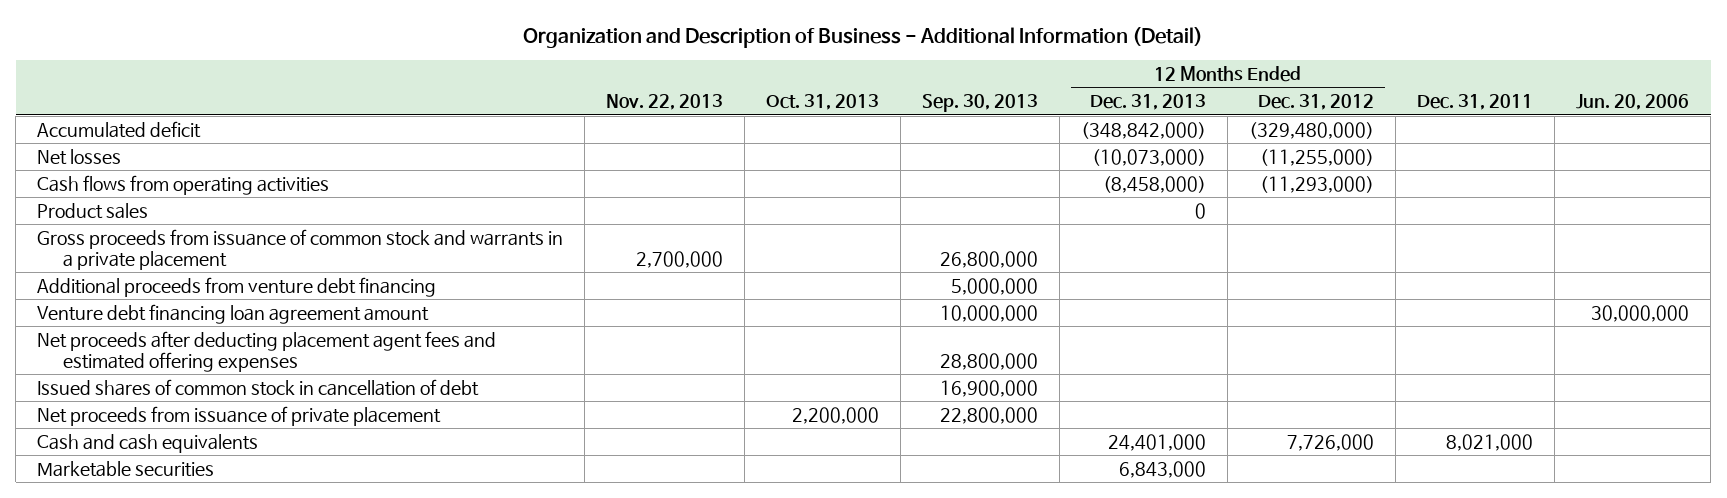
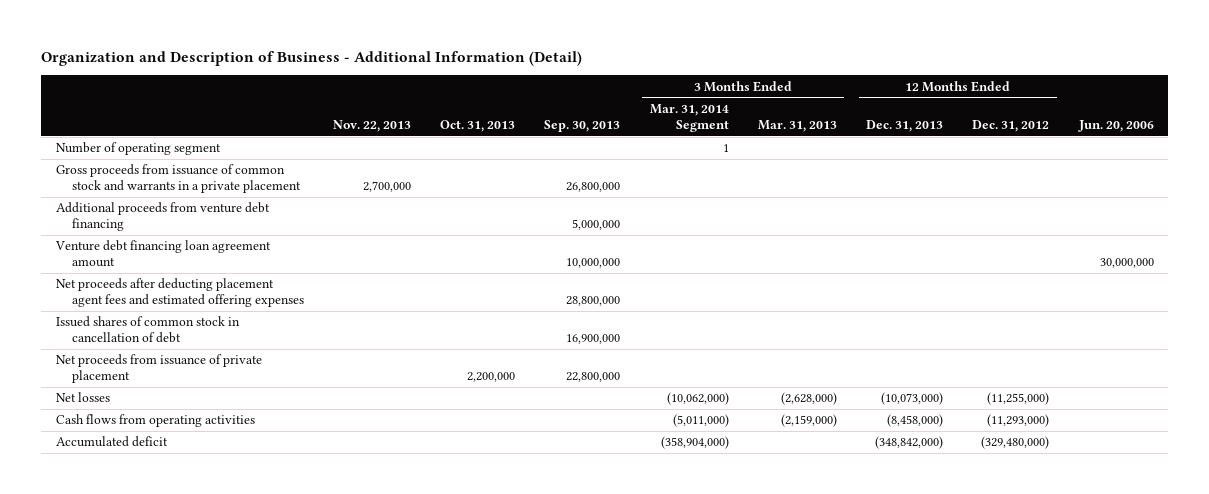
- | Nov. 22, 2013 | Oct. 31, 2013 | Sep. 30, 2013 | 12 Months Ended Dec. 31, 2013 | 12 Months Ended Dec. 31, 2012 | Dec. 31, 2011 | Jun. 20, 2006
+ | Nov. 22, 2013 | Oct. 31, 2013 | Sep. 30, 2013 | 3 Months Ended Mar. 31, 2014 Segment | 3 Months Ended Mar. 31, 2013 | 12 Months Ended Dec. 31, 2013 | 12 Months Ended Dec. 31, 2012 | Jun. 20, 2006
- Product sales | | | | 0 | | |
+ Number of operating segment | | | | 1 | | | |
- Cash and cash equivalents | | | | 24,401,000 | 7,726,000 | 8,021,000 |
- Marketable securities | | | | 6,843,000 | | |
moved down: Net losses | | | | (10,062,000) | (2,628,000) | (10,073,000) | (11,255,000) |
moved down: Cash flows from operating activities | | | | (5,011,000) | (2,159,000) | (8,458,000) | (11,293,000) |
moved down: Accumulated deficit | | | | (358,904,000) | | (348,842,000) | (329,480,000) |

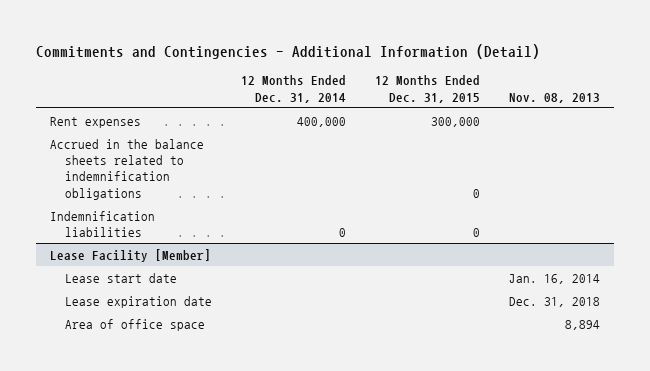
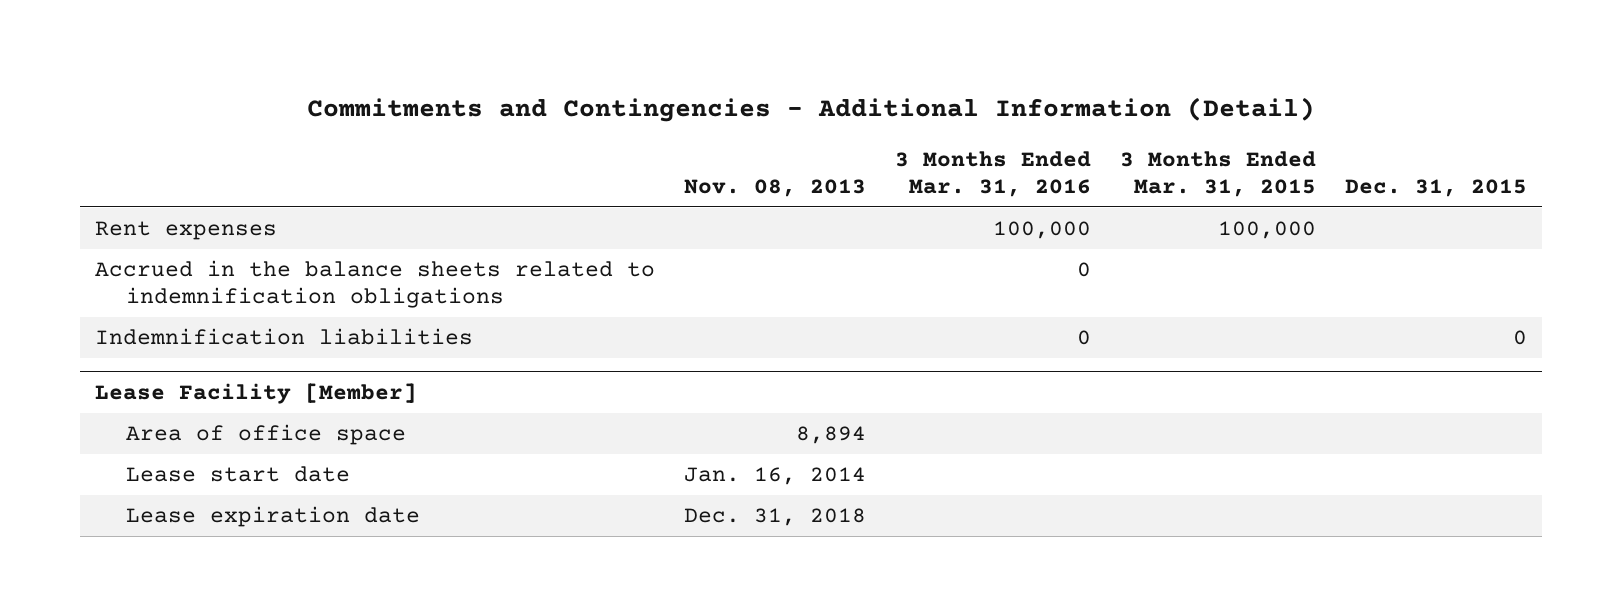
- | 12 Months Ended Dec. 31, 2014 | 12 Months Ended Dec. 31, 2015 | Nov. 08, 2013
+ | Nov. 08, 2013 | 3 Months Ended Mar. 31, 2016 | 3 Months Ended Mar. 31, 2015 | Dec. 31, 2015
@ Lease Facility [Member]
moved up: Area of office space | 8,894 | | |

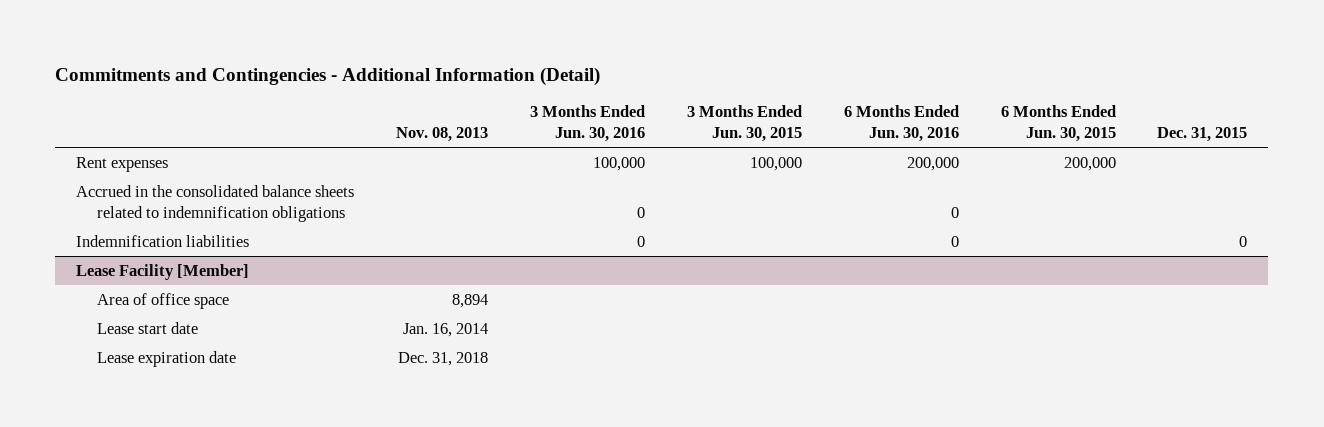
- | Nov. 08, 2013 | 3 Months Ended Mar. 31, 2016 | 3 Months Ended Mar. 31, 2015 | Dec. 31, 2015
+ | Nov. 08, 2013 | 3 Months Ended Jun. 30, 2016 | 3 Months Ended Jun. 30, 2015 | 6 Months Ended Jun. 30, 2016 | 6 Months Ended Jun. 30, 2015 | Dec. 31, 2015
- Accrued in the balance sheets related to indemnification obligations | | 0 | |
+ Accrued in the consolidated balance sheets related to indemnification obligations | | 0 | | 0 | |

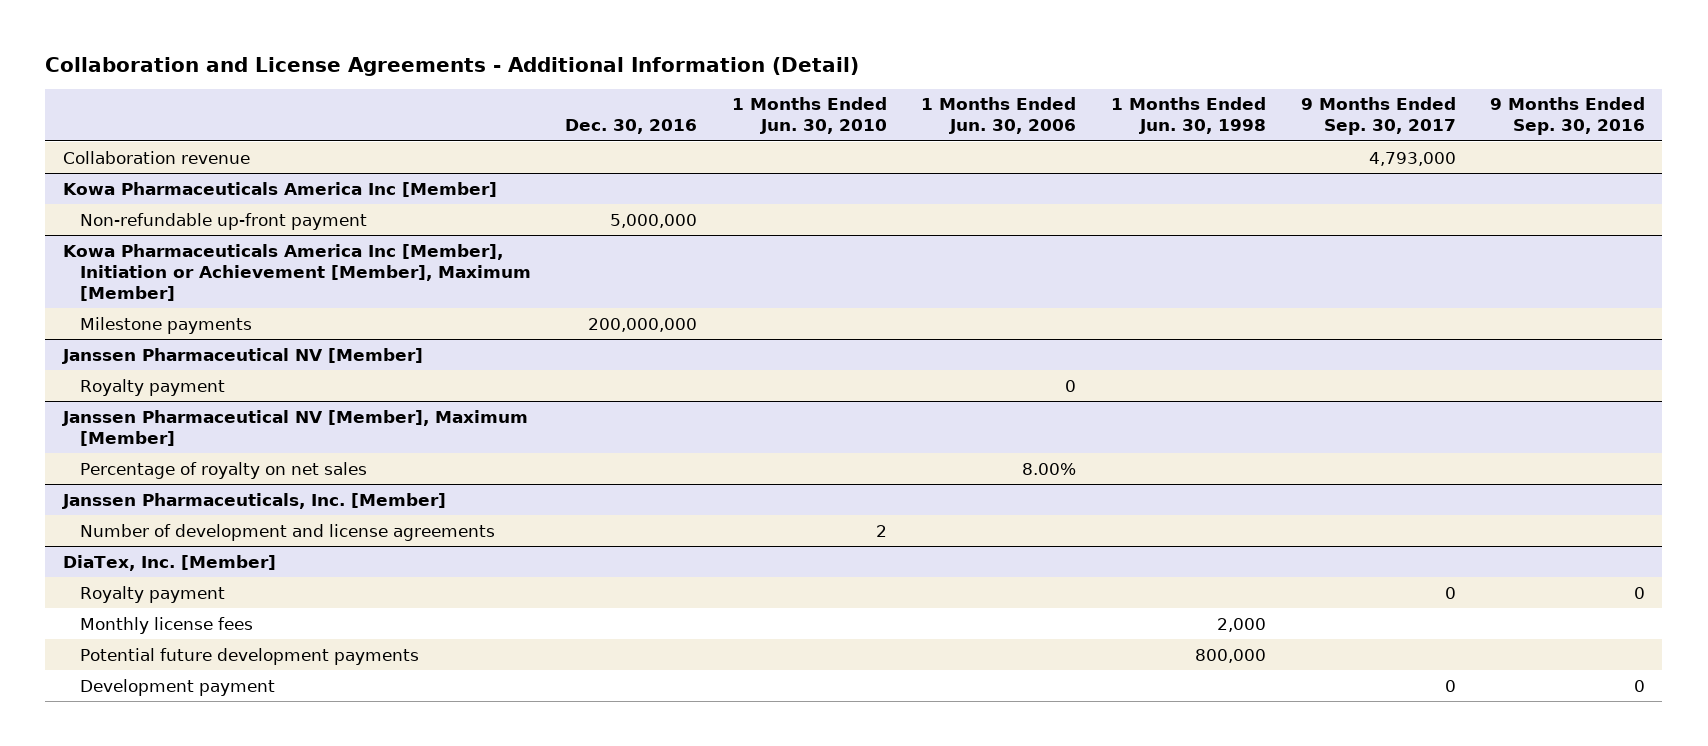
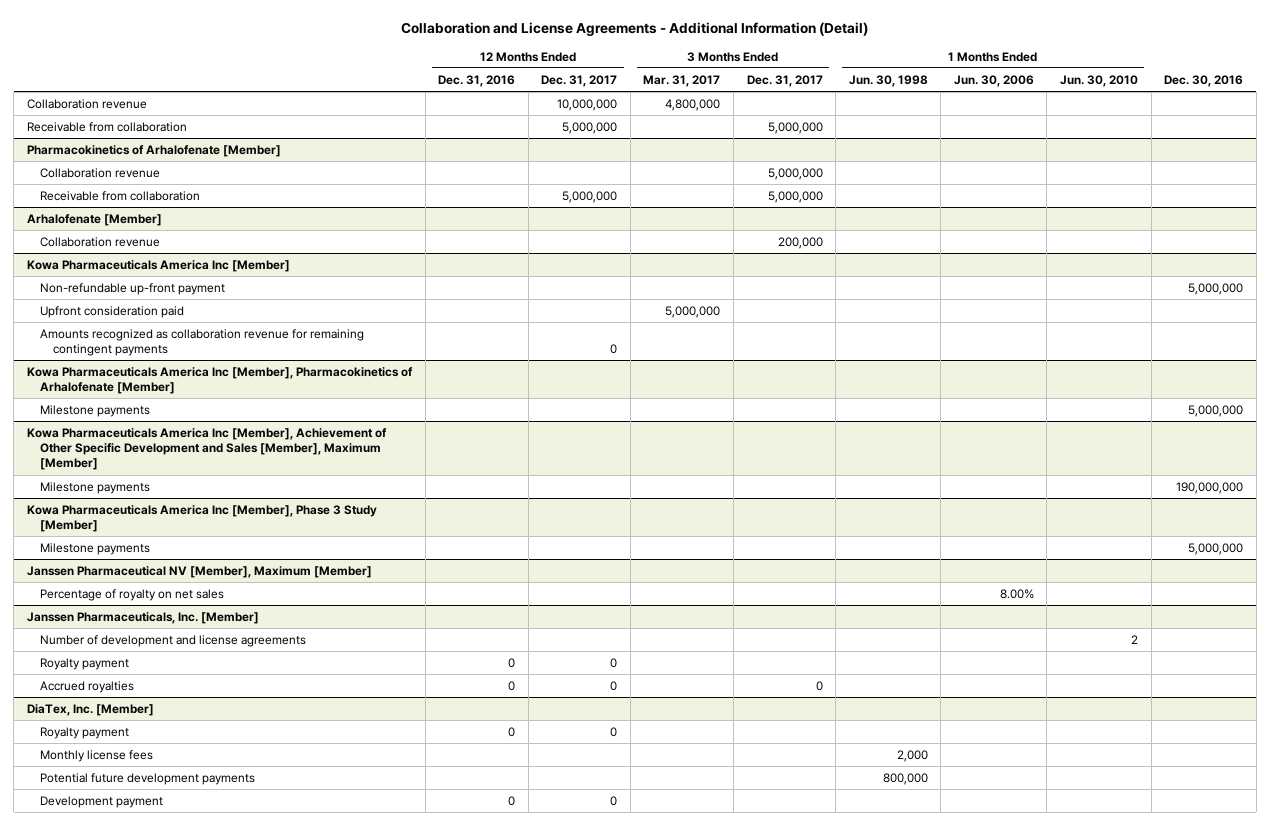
- | Dec. 30, 2016 | 1 Months Ended Jun. 30, 2010 | 1 Months Ended Jun. 30, 2006 | 1 Months Ended Jun. 30, 1998 | 9 Months Ended Sep. 30, 2017 | 9 Months Ended Sep. 30, 2016
+ | 12 Months Ended Dec. 31, 2016 | 12 Months Ended Dec. 31, 2017 | 3 Months Ended Mar. 31, 2017 | 3 Months Ended Dec. 31, 2017 | 1 Months Ended Jun. 30, 1998 | 1 Months Ended Jun. 30, 2006 | 1 Months Ended Jun. 30, 2010 | Dec. 30, 2016
+ Receivable from collaboration | | 5,000,000 | | 5,000,000 | | | |
+ Pharmacokinetics of Arhalofenate [Member]
+ Collaboration revenue | | | | 5,000,000 | | | |
+ Receivable from collaboration | | 5,000,000 | | 5,000,000 | | | |
+ Arhalofenate [Member]
+ Collaboration revenue | | | | 200,000 | | | |
- Kowa Pharmaceuticals America Inc [Member], Initiation or Achievement [Member], Maximum [Member]
- Milestone payments | 200,000,000 | | | | |
- Janssen Pharmaceutical NV [Member]
- Royalty payment | | | 0 | | |
@ Kowa Pharmaceuticals America Inc [Member]
+ Upfront consideration paid | | | 5,000,000 | | | | |
+ Amounts recognized as collaboration revenue for remaining contingent payments | | 0 | | | | | |
+ Kowa Pharmaceuticals America Inc [Member], Pharmacokinetics of Arhalofenate [Member]
+ Milestone payments | | | | | | | | 5,000,000
+ Kowa Pharmaceuticals America Inc [Member], Achievement of Other Specific Development and Sales [Member], Maximum [Member]
+ Milestone payments | | | | | | | | 190,000,000
+ Kowa Pharmaceuticals America Inc [Member], Phase 3 Study [Member]
+ Milestone payments | | | | | | | | 5,000,000
@ Janssen Pharmaceuticals, Inc. [Member]
+ Royalty payment | 0 | 0 | | | | | |
+ Accrued royalties | 0 | 0 | | 0 | | | |

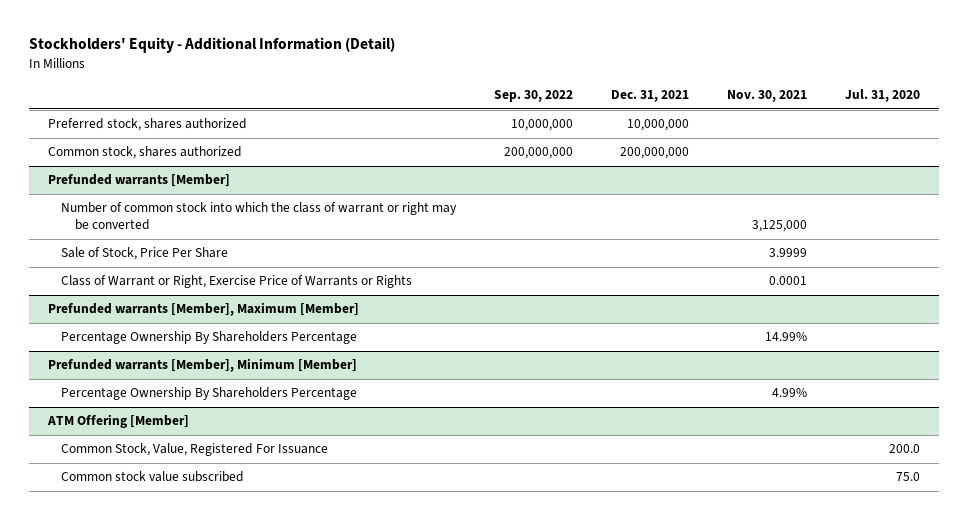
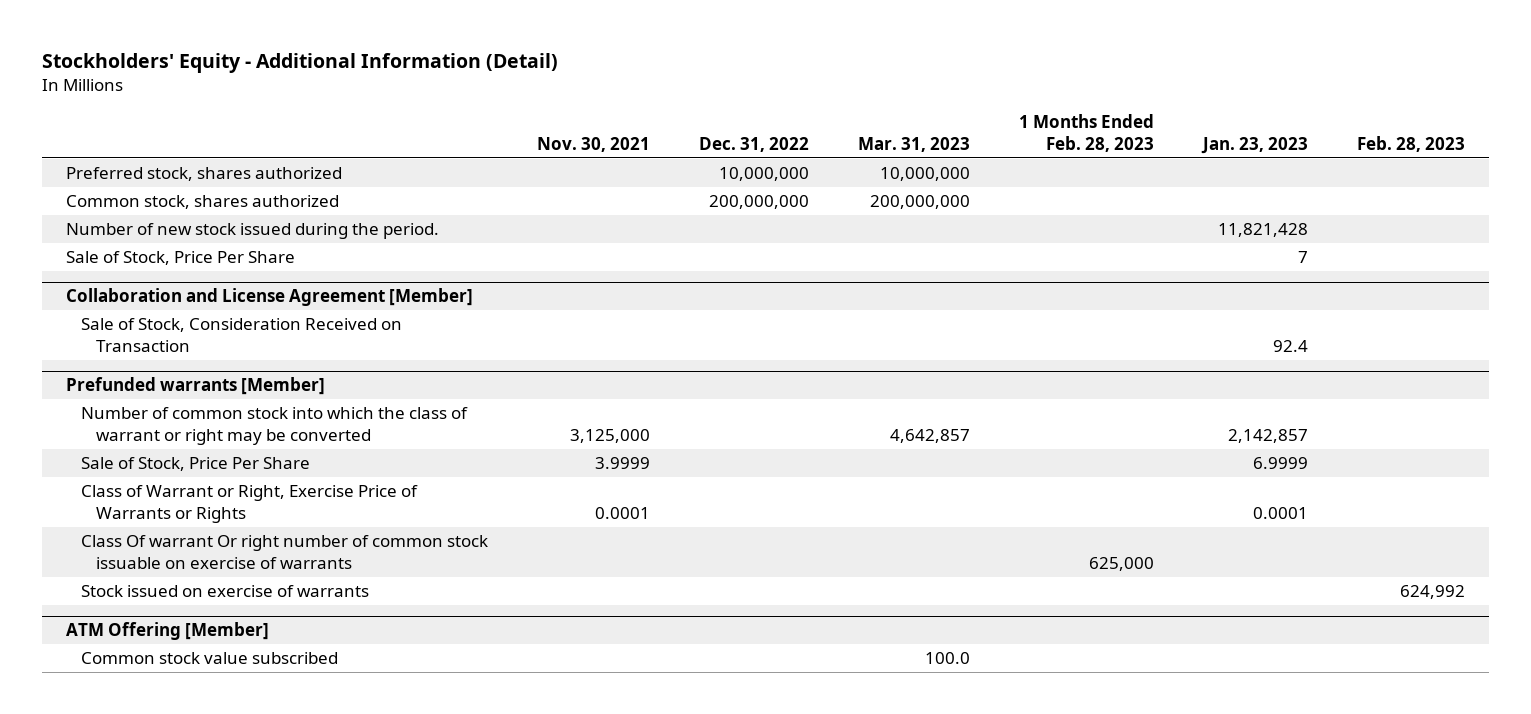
- | Sep. 30, 2022 | Dec. 31, 2021 | Nov. 30, 2021 | Jul. 31, 2020
+ | Nov. 30, 2021 | Dec. 31, 2022 | Mar. 31, 2023 | 1 Months Ended Feb. 28, 2023 | Jan. 23, 2023 | Feb. 28, 2023
+ Number of new stock issued during the period. | | | | | 11,821,428 |
+ Sale of Stock, Price Per Share | | | | | 7 |
+ Collaboration and License Agreement [Member]
+ Sale of Stock, Consideration Received on Transaction | | | | | 92.4 |
- Prefunded warrants [Member], Maximum [Member]
- Percentage Ownership By Shareholders Percentage | | | 14.99% |
- Prefunded warrants [Member], Minimum [Member]
- Percentage Ownership By Shareholders Percentage | | | 4.99% |
@ Prefunded warrants [Member]
+ Class Of warrant Or right number of common stock issuable on exercise of warrants | | | | 625,000 | |
+ Stock issued on exercise of warrants | | | | | | 624,992
@ ATM Offering [Member]
- Common Stock, Value, Registered For Issuance | | | | 200.0

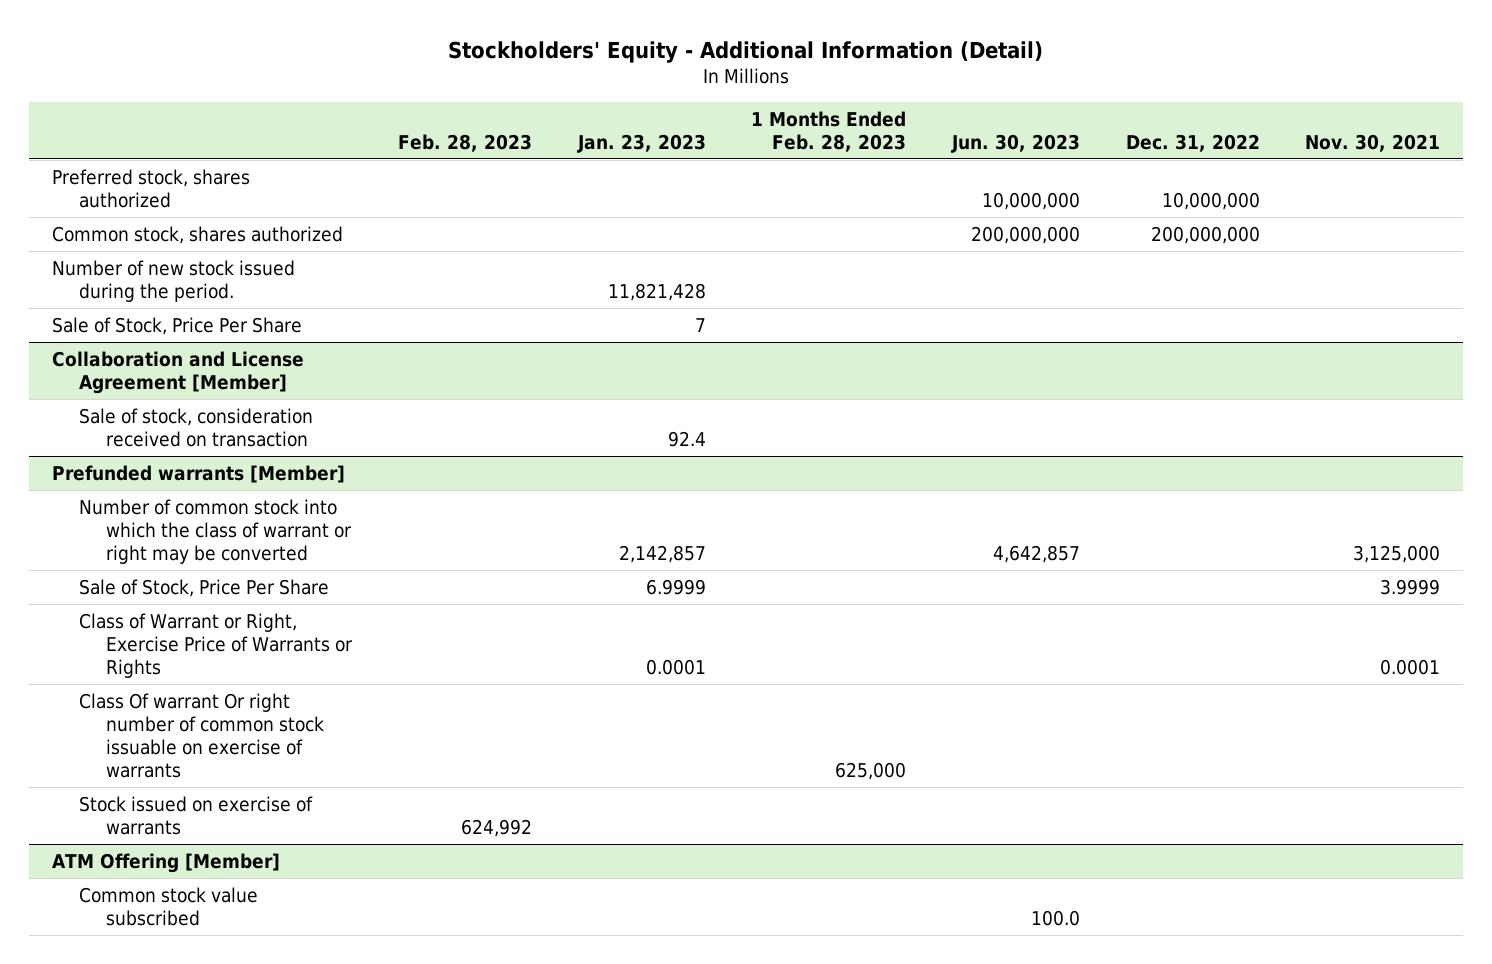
- | Nov. 30, 2021 | Dec. 31, 2022 | Mar. 31, 2023 | 1 Months Ended Feb. 28, 2023 | Jan. 23, 2023 | Feb. 28, 2023
+ | Feb. 28, 2023 | Jan. 23, 2023 | 1 Months Ended Feb. 28, 2023 | Jun. 30, 2023 | Dec. 31, 2022 | Nov. 30, 2021
@ Collaboration and License Agreement [Member]
- Sale of Stock, Consideration Received on Transaction | | | | | 92.4 |
+ Sale of stock, consideration received on transaction | | 92.4 | | | |

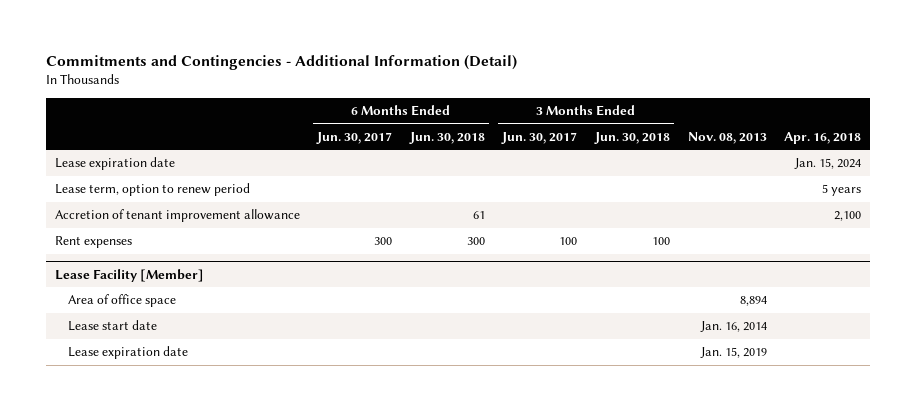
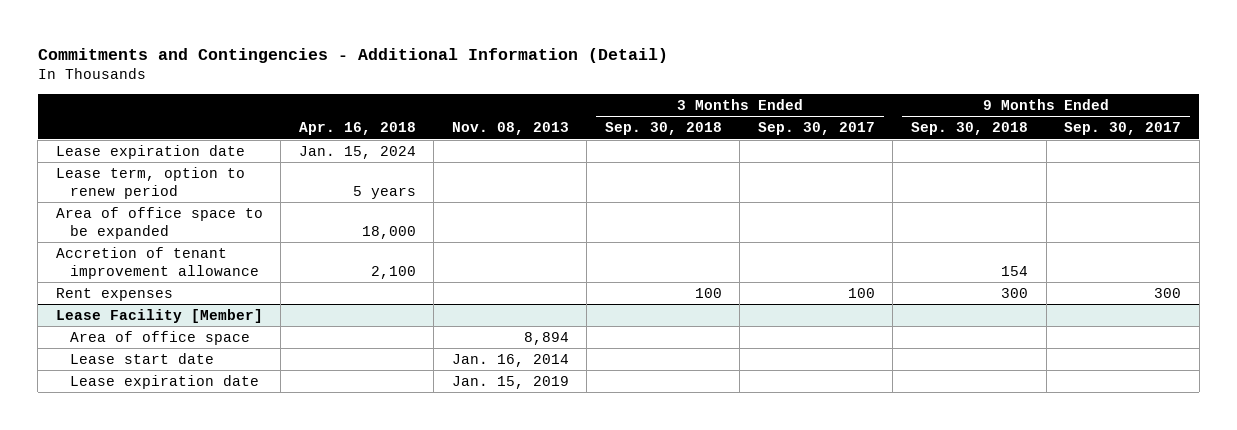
- | 6 Months Ended Jun. 30, 2017 | 6 Months Ended Jun. 30, 2018 | 3 Months Ended Jun. 30, 2017 | 3 Months Ended Jun. 30, 2018 | Nov. 08, 2013 | Apr. 16, 2018
+ | Apr. 16, 2018 | Nov. 08, 2013 | 3 Months Ended Sep. 30, 2018 | 3 Months Ended Sep. 30, 2017 | 9 Months Ended Sep. 30, 2018 | 9 Months Ended Sep. 30, 2017
+ Area of office space to be expanded | 18,000 | | | | |

